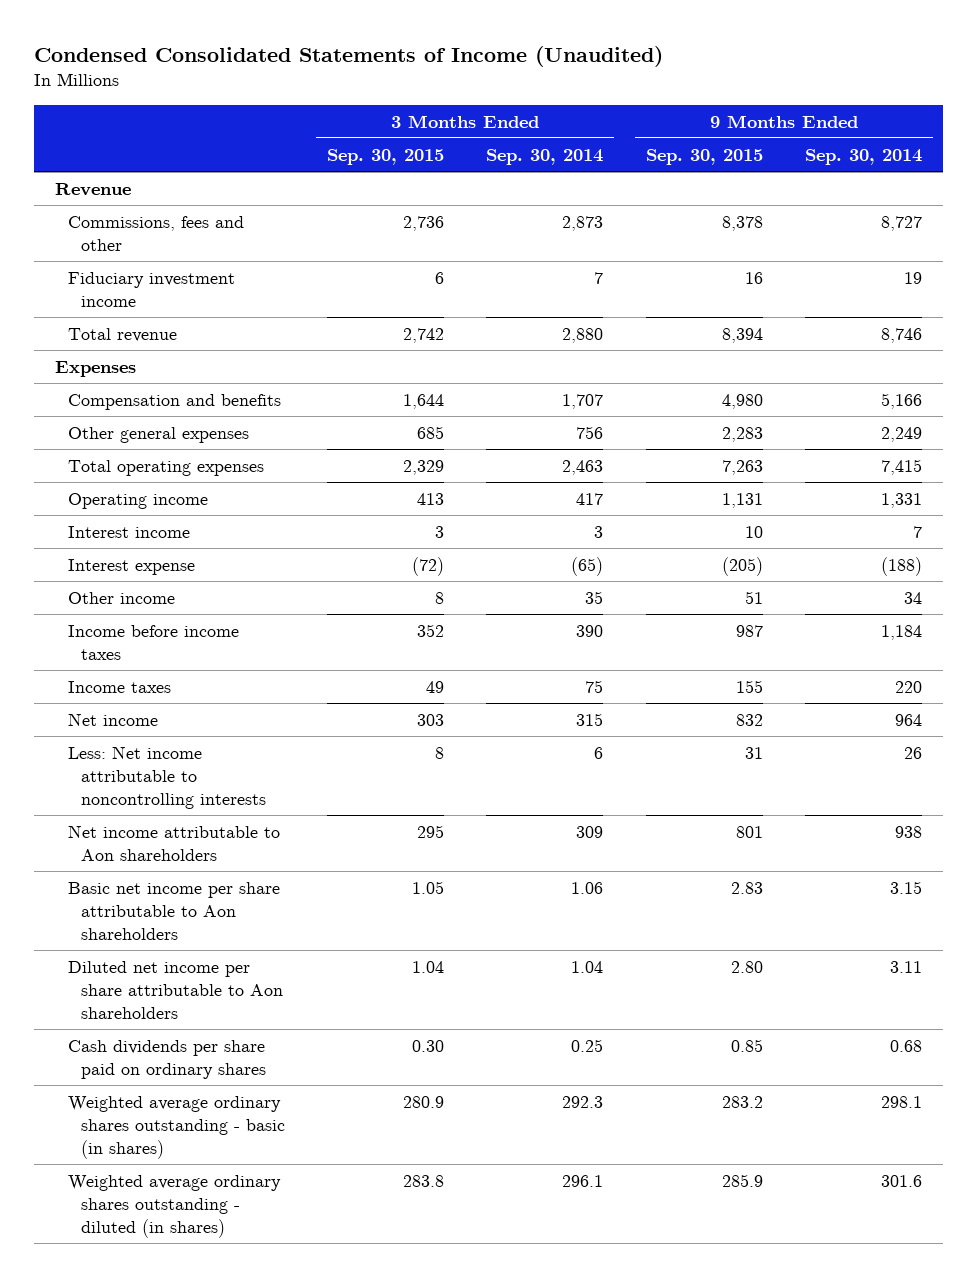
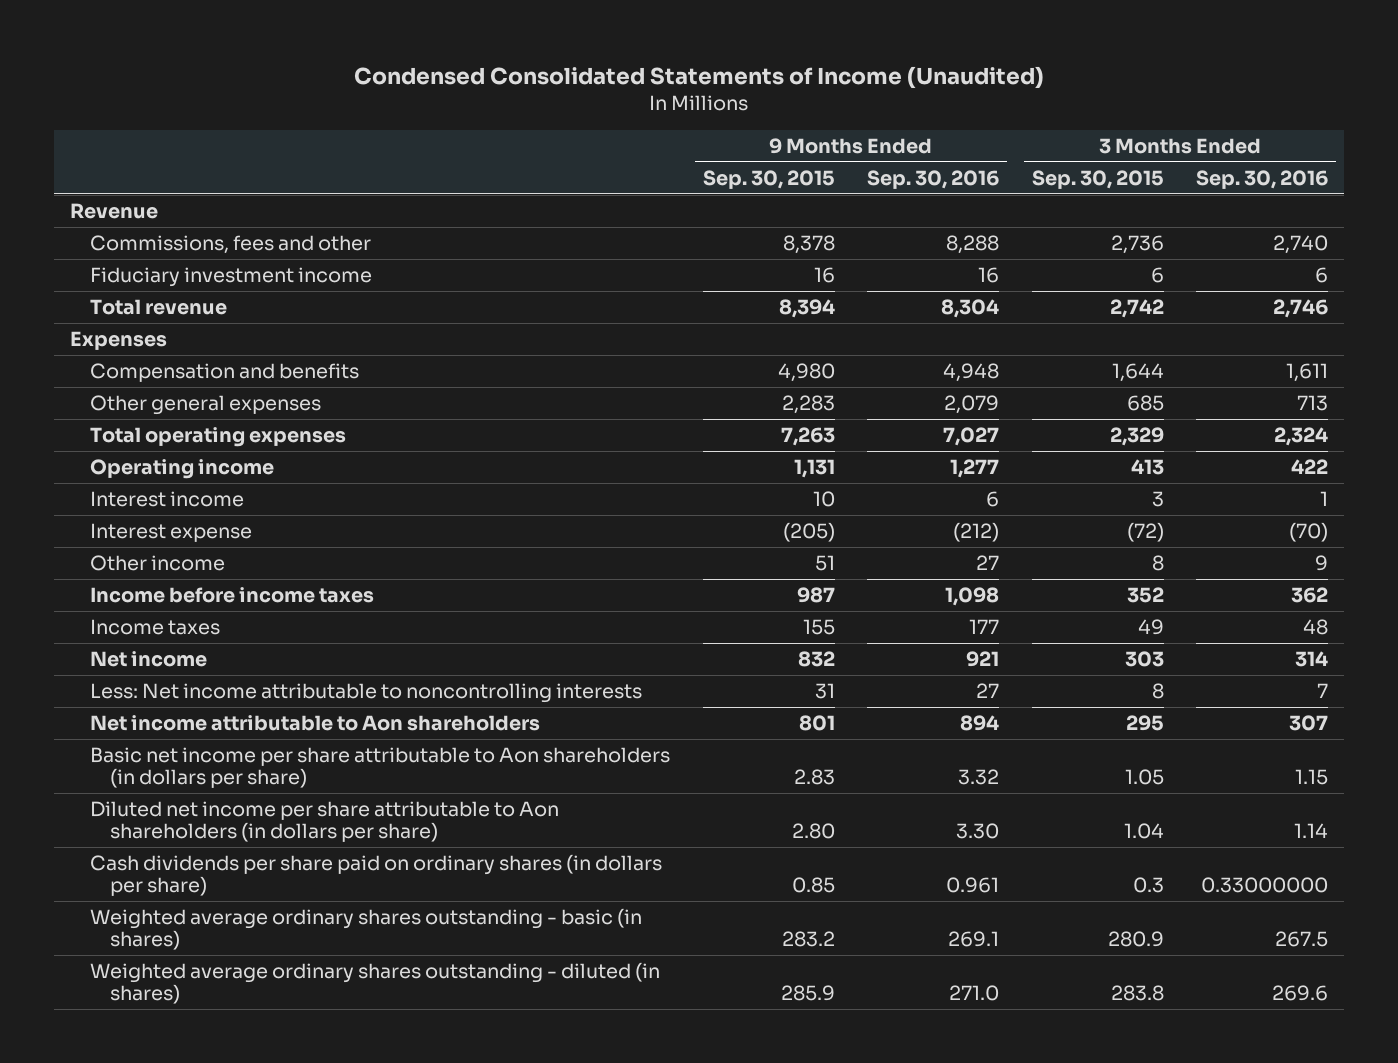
- | 3 Months Ended Sep. 30, 2015 | 3 Months Ended Sep. 30, 2014 | 9 Months Ended Sep. 30, 2015 | 9 Months Ended Sep. 30, 2014
+ | 9 Months Ended Sep. 30, 2015 | 9 Months Ended Sep. 30, 2016 | 3 Months Ended Sep. 30, 2015 | 3 Months Ended Sep. 30, 2016
- Basic net income per share attributable to Aon shareholders | 1.05 | 1.06 | 2.83 | 3.15
- Diluted net income per share attributable to Aon shareholders | 1.04 | 1.04 | 2.80 | 3.11
- Cash dividends per share paid on ordinary shares | 0.30 | 0.25 | 0.85 | 0.68
+ Basic net income per share attributable to Aon shareholders (in dollars per share) | 2.83 | 3.32 | 1.05 | 1.15
+ Diluted net income per share attributable to Aon shareholders (in dollars per share) | 2.80 | 3.30 | 1.04 | 1.14
+ Cash dividends per share paid on ordinary shares (in dollars per share) | 0.85 | 0.961 | 0.3 | 0.33000000

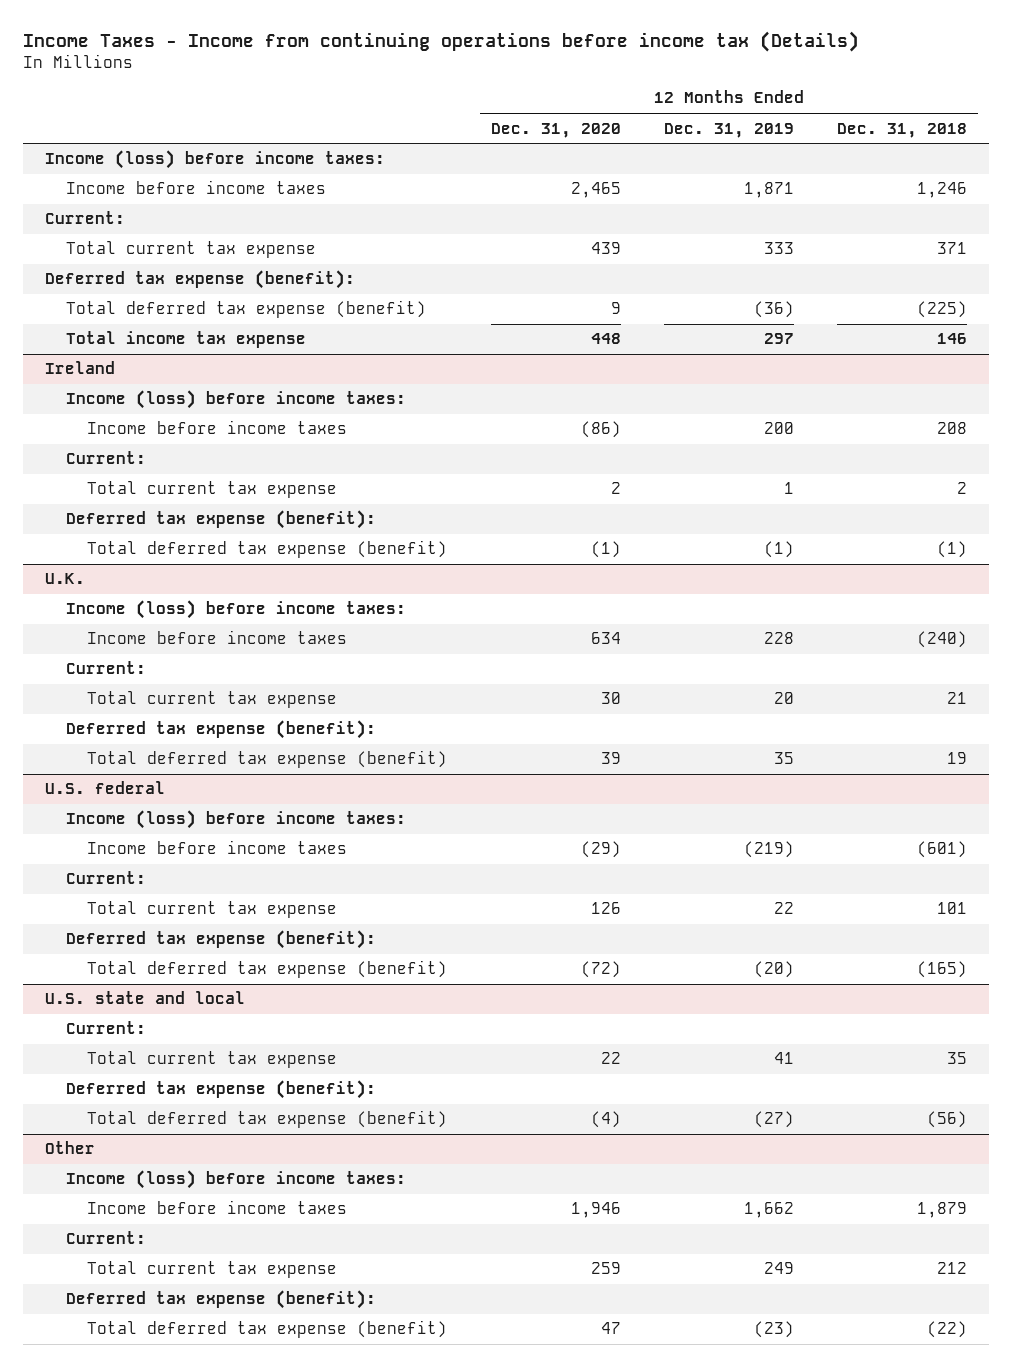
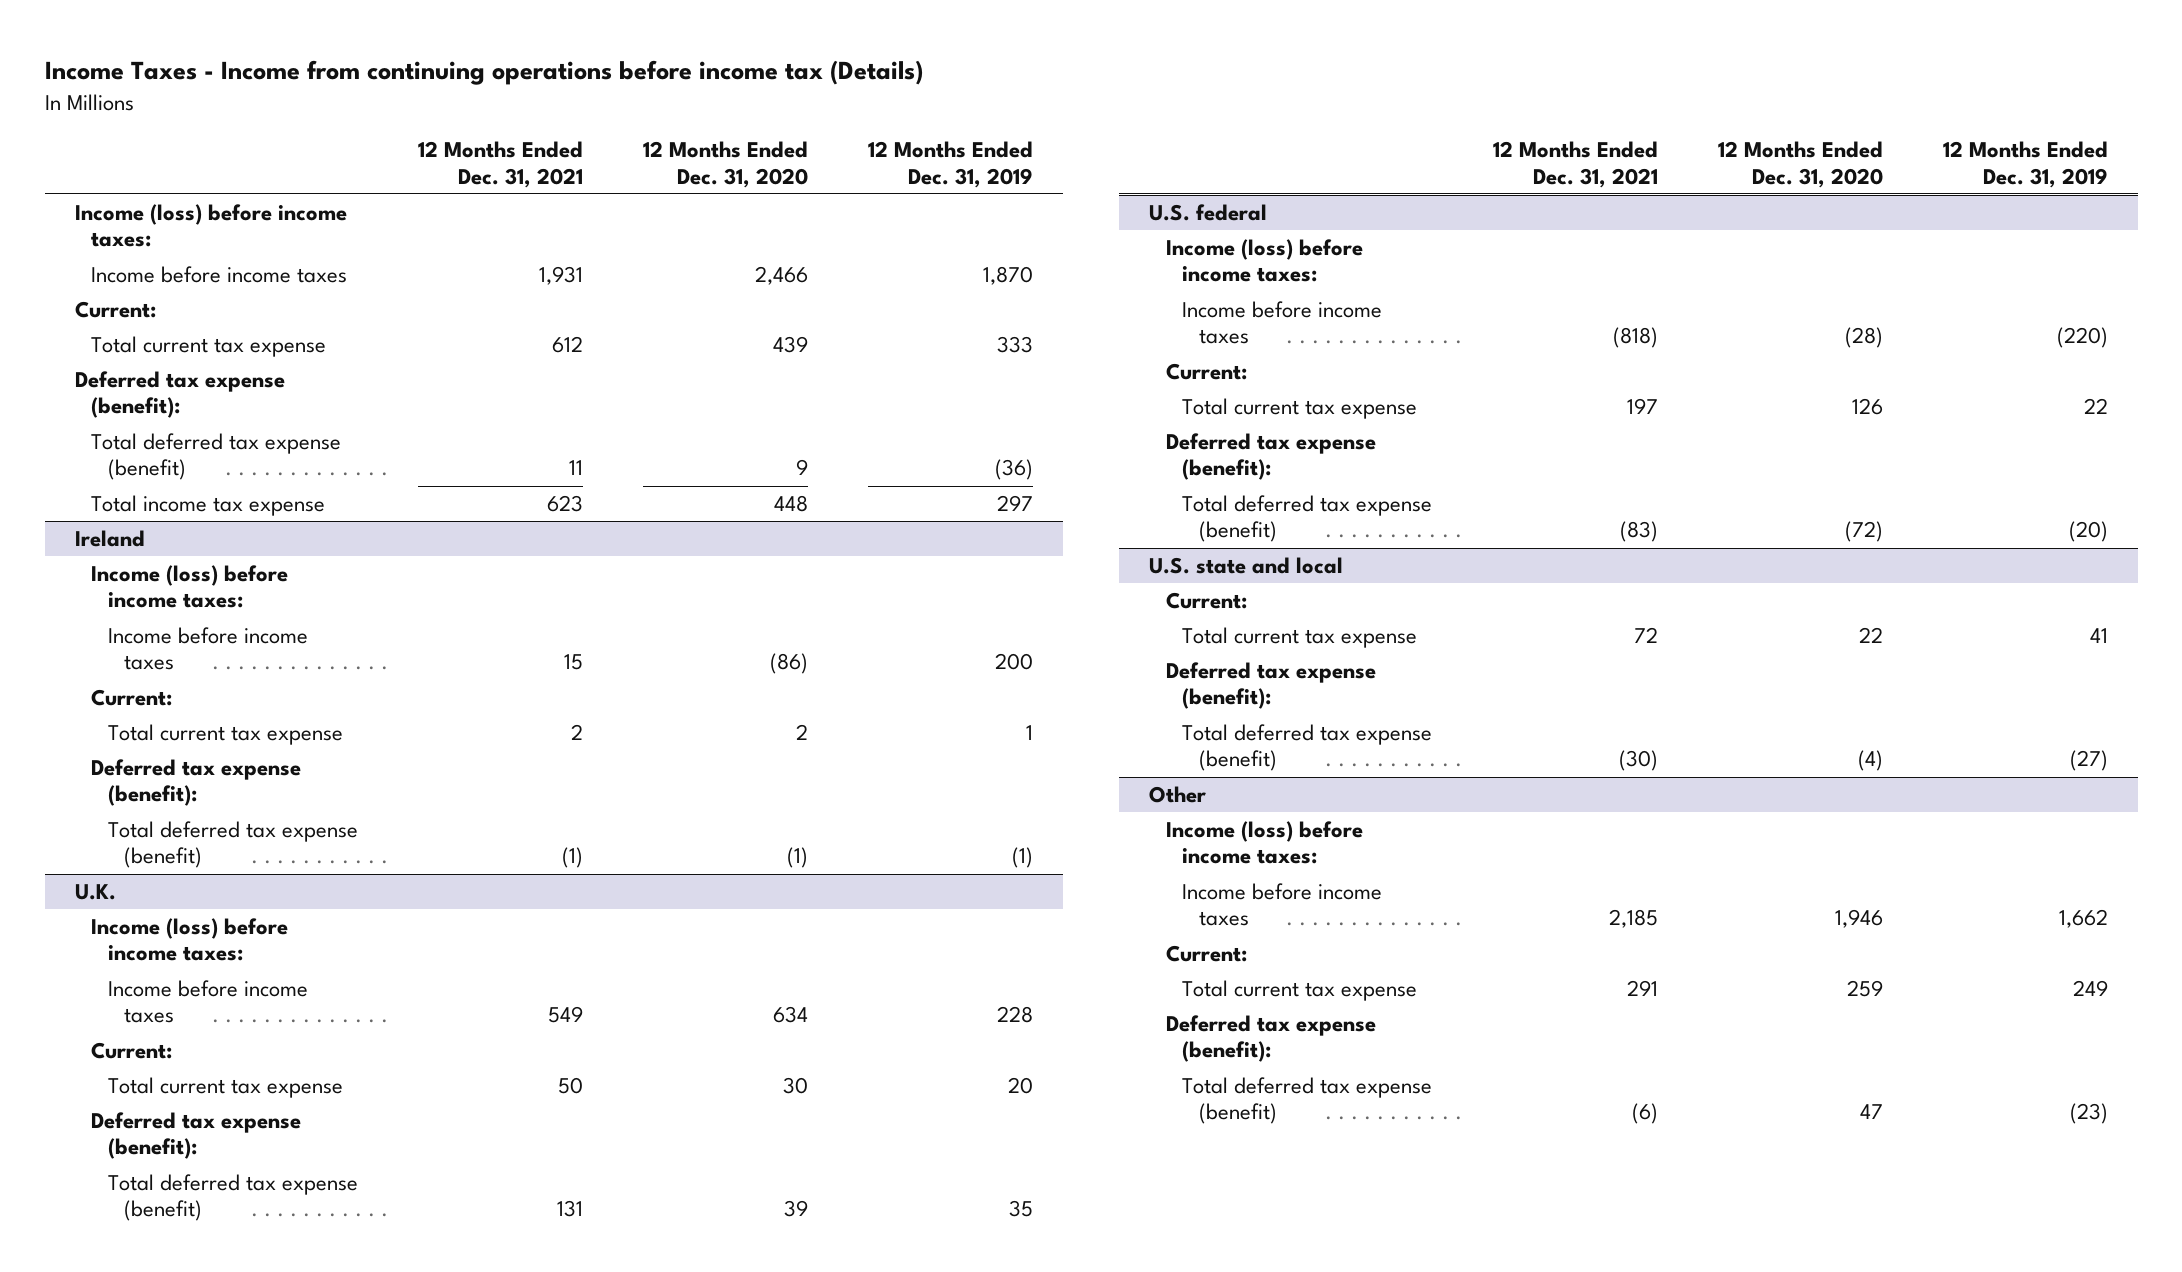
- | 12 Months Ended Dec. 31, 2020 | 12 Months Ended Dec. 31, 2019 | 12 Months Ended Dec. 31, 2018
+ | 12 Months Ended Dec. 31, 2021 | 12 Months Ended Dec. 31, 2020 | 12 Months Ended Dec. 31, 2019
- Income before income taxes | 2,465 | 1,871 | 1,246
+ Income before income taxes | 1,931 | 2,466 | 1,870
@ U.S. federal
- Income before income taxes | (29) | (219) | (601)
+ Income before income taxes | (818) | (28) | (220)

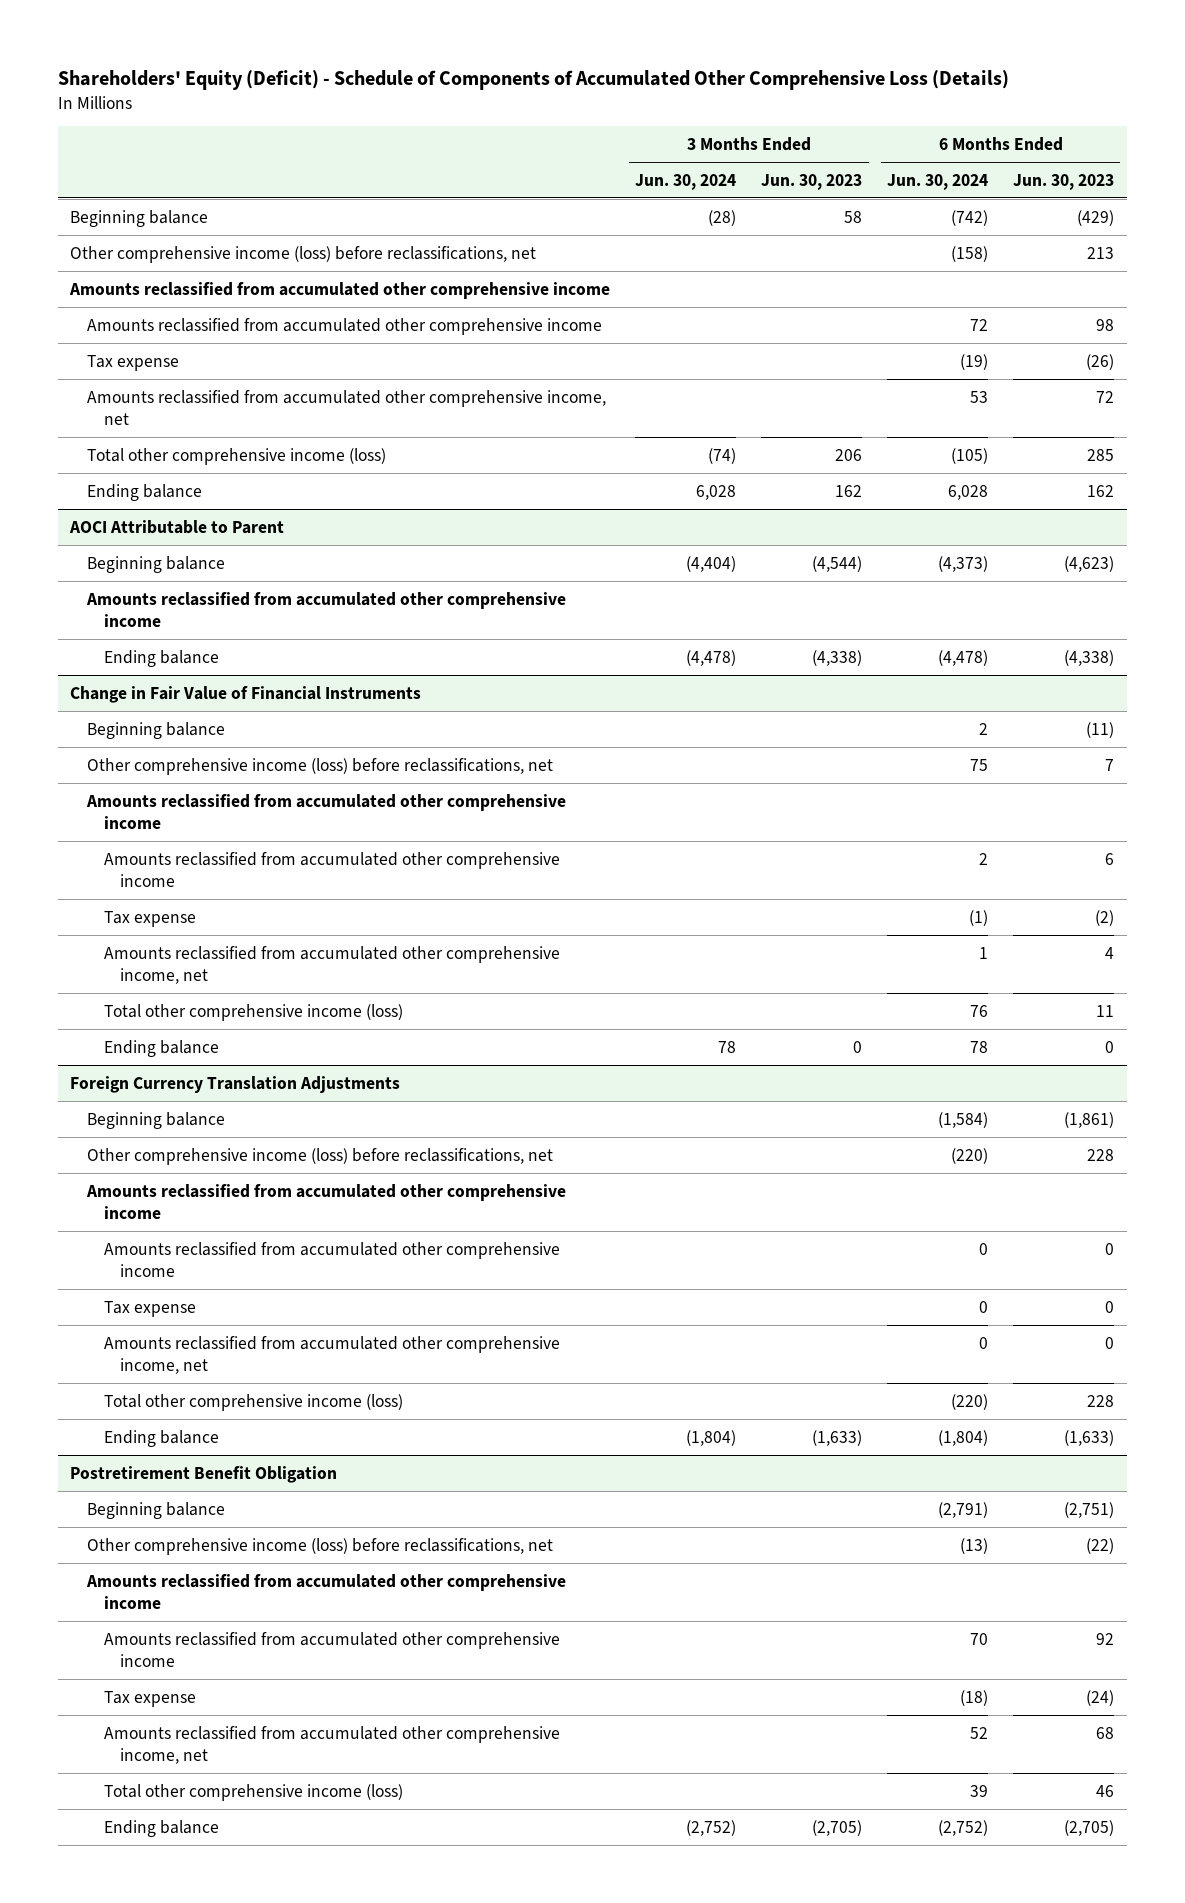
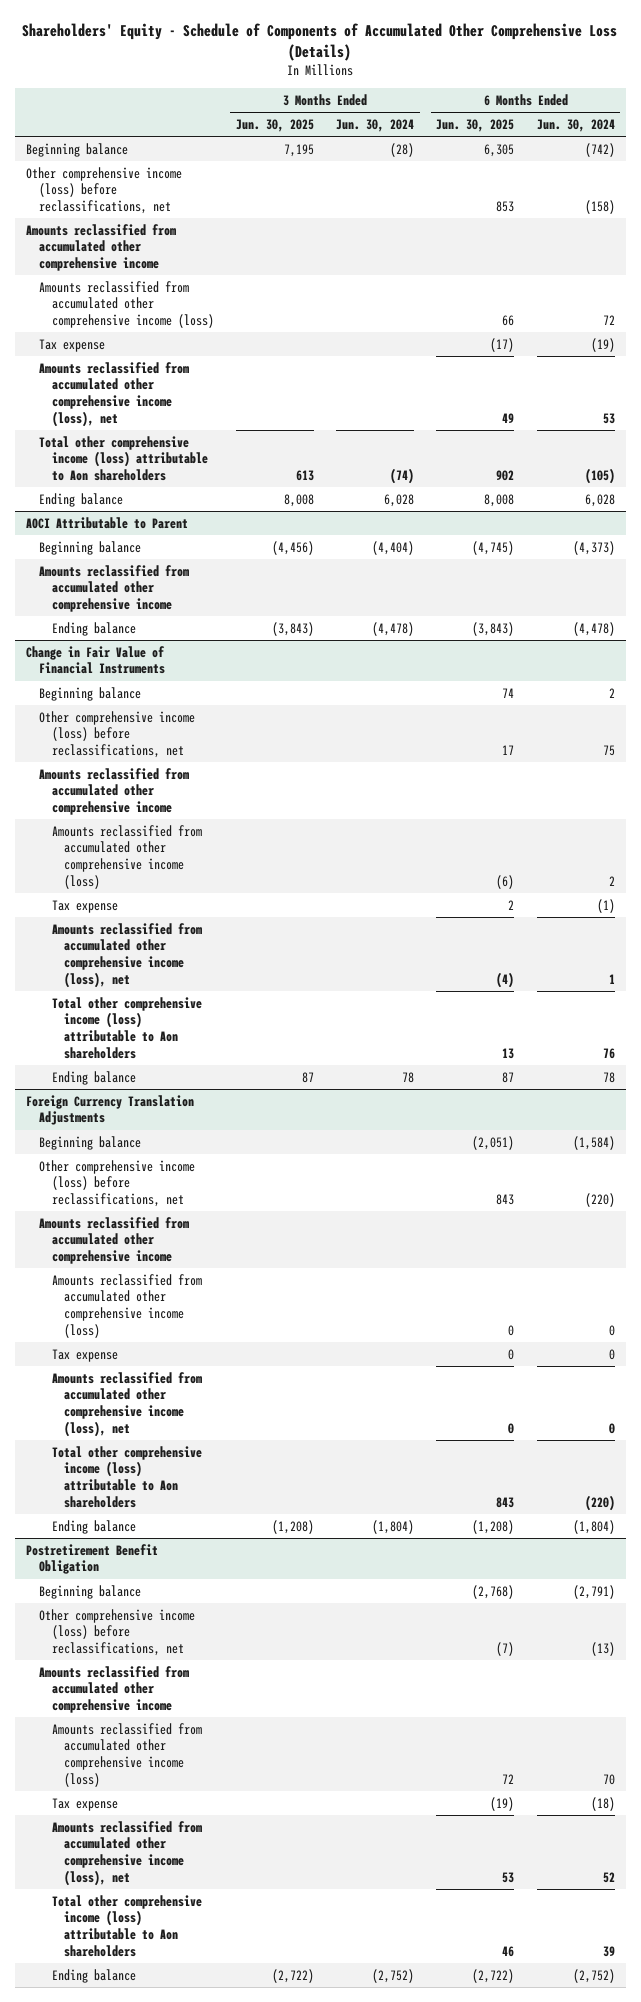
- Shareholders' Equity (Deficit) - Schedule of Components of Accumulated Other Comprehensive Loss (Details)
+ Shareholders' Equity - Schedule of Components of Accumulated Other Comprehensive Loss (Details)
- | 3 Months Ended Jun. 30, 2024 | 3 Months Ended Jun. 30, 2023 | 6 Months Ended Jun. 30, 2024 | 6 Months Ended Jun. 30, 2023
+ | 3 Months Ended Jun. 30, 2025 | 3 Months Ended Jun. 30, 2024 | 6 Months Ended Jun. 30, 2025 | 6 Months Ended Jun. 30, 2024
- Amounts reclassified from accumulated other comprehensive income | | | 72 | 98
+ Amounts reclassified from accumulated other comprehensive income (loss) | | | 66 | 72
- Amounts reclassified from accumulated other comprehensive income, net | | | 53 | 72
- Total other comprehensive income (loss) | (74) | 206 | (105) | 285
+ Amounts reclassified from accumulated other comprehensive income (loss), net | | | 49 | 53
+ Total other comprehensive income (loss) attributable to Aon shareholders | 613 | (74) | 902 | (105)
@ Change in Fair Value of Financial Instruments
- Amounts reclassified from accumulated other comprehensive income | | | 2 | 6
+ Amounts reclassified from accumulated other comprehensive income (loss) | | | (6) | 2
- Amounts reclassified from accumulated other comprehensive income, net | | | 1 | 4
- Total other comprehensive income (loss) | | | 76 | 11
+ Amounts reclassified from accumulated other comprehensive income (loss), net | | | (4) | 1
+ Total other comprehensive income (loss) attributable to Aon shareholders | | | 13 | 76
@ Foreign Currency Translation Adjustments
- Amounts reclassified from accumulated other comprehensive income | | | 0 | 0
+ Amounts reclassified from accumulated other comprehensive income (loss) | | | 0 | 0
- Amounts reclassified from accumulated other comprehensive income, net | | | 0 | 0
- Total other comprehensive income (loss) | | | (220) | 228
+ Amounts reclassified from accumulated other comprehensive income (loss), net | | | 0 | 0
+ Total other comprehensive income (loss) attributable to Aon shareholders | | | 843 | (220)
@ Postretirement Benefit Obligation
- Amounts reclassified from accumulated other comprehensive income | | | 70 | 92
+ Amounts reclassified from accumulated other comprehensive income (loss) | | | 72 | 70
- Amounts reclassified from accumulated other comprehensive income, net | | | 52 | 68
- Total other comprehensive income (loss) | | | 39 | 46
+ Amounts reclassified from accumulated other comprehensive income (loss), net | | | 53 | 52
+ Total other comprehensive income (loss) attributable to Aon shareholders | | | 46 | 39

